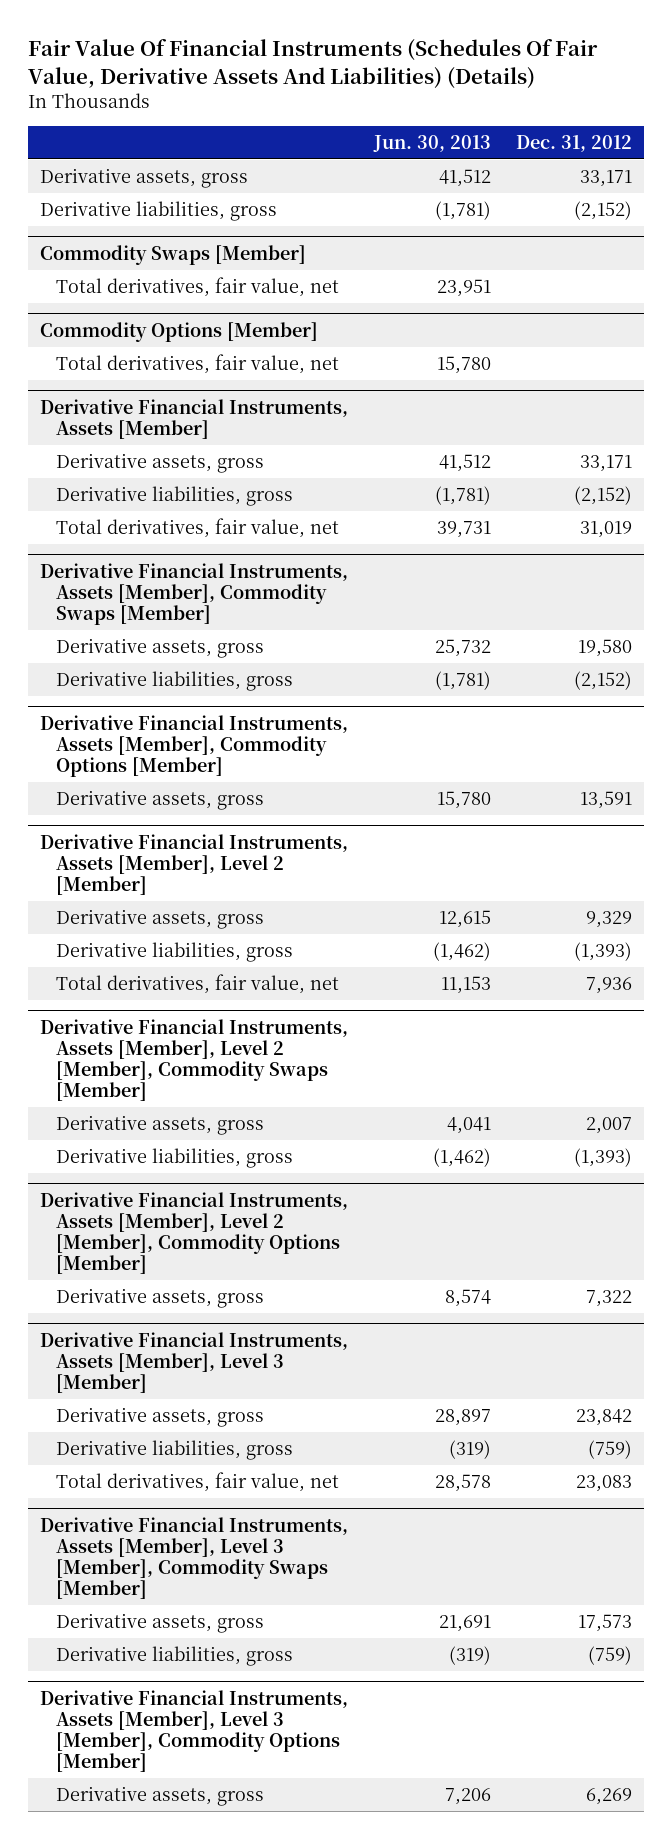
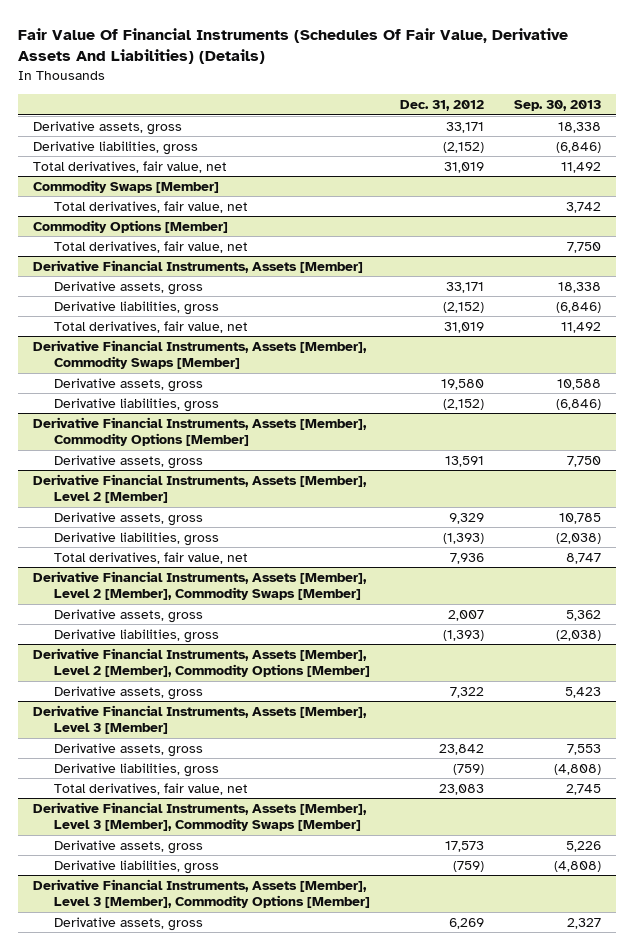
- | Jun. 30, 2013 | Dec. 31, 2012
+ | Dec. 31, 2012 | Sep. 30, 2013
+ Total derivatives, fair value, net | 31,019 | 11,492

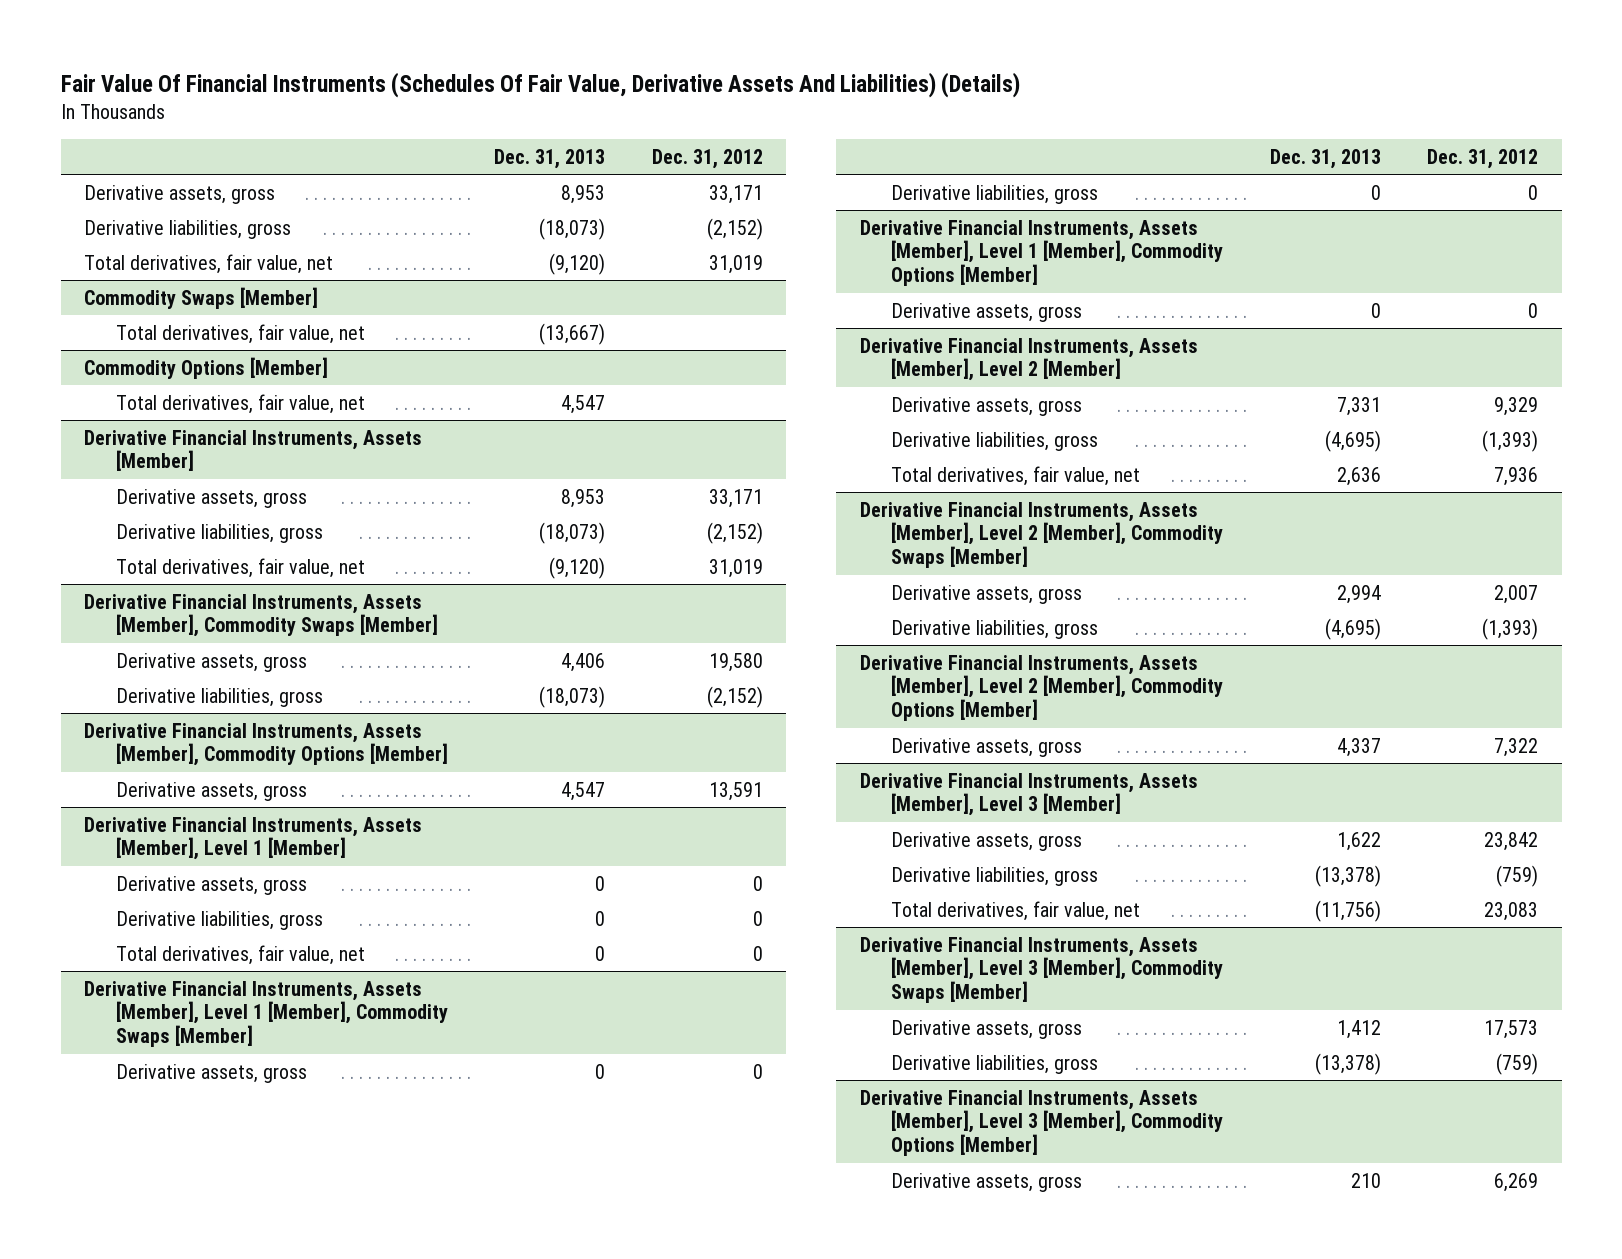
- | Dec. 31, 2012 | Sep. 30, 2013
+ | Dec. 31, 2013 | Dec. 31, 2012
+ Derivative Financial Instruments, Assets [Member], Level 1 [Member]
+ Derivative assets, gross | 0 | 0
+ Derivative liabilities, gross | 0 | 0
+ Total derivatives, fair value, net | 0 | 0
+ Derivative Financial Instruments, Assets [Member], Level 1 [Member], Commodity Swaps [Member]
+ Derivative assets, gross | 0 | 0
+ Derivative liabilities, gross | 0 | 0
+ Derivative Financial Instruments, Assets [Member], Level 1 [Member], Commodity Options [Member]
+ Derivative assets, gross | 0 | 0

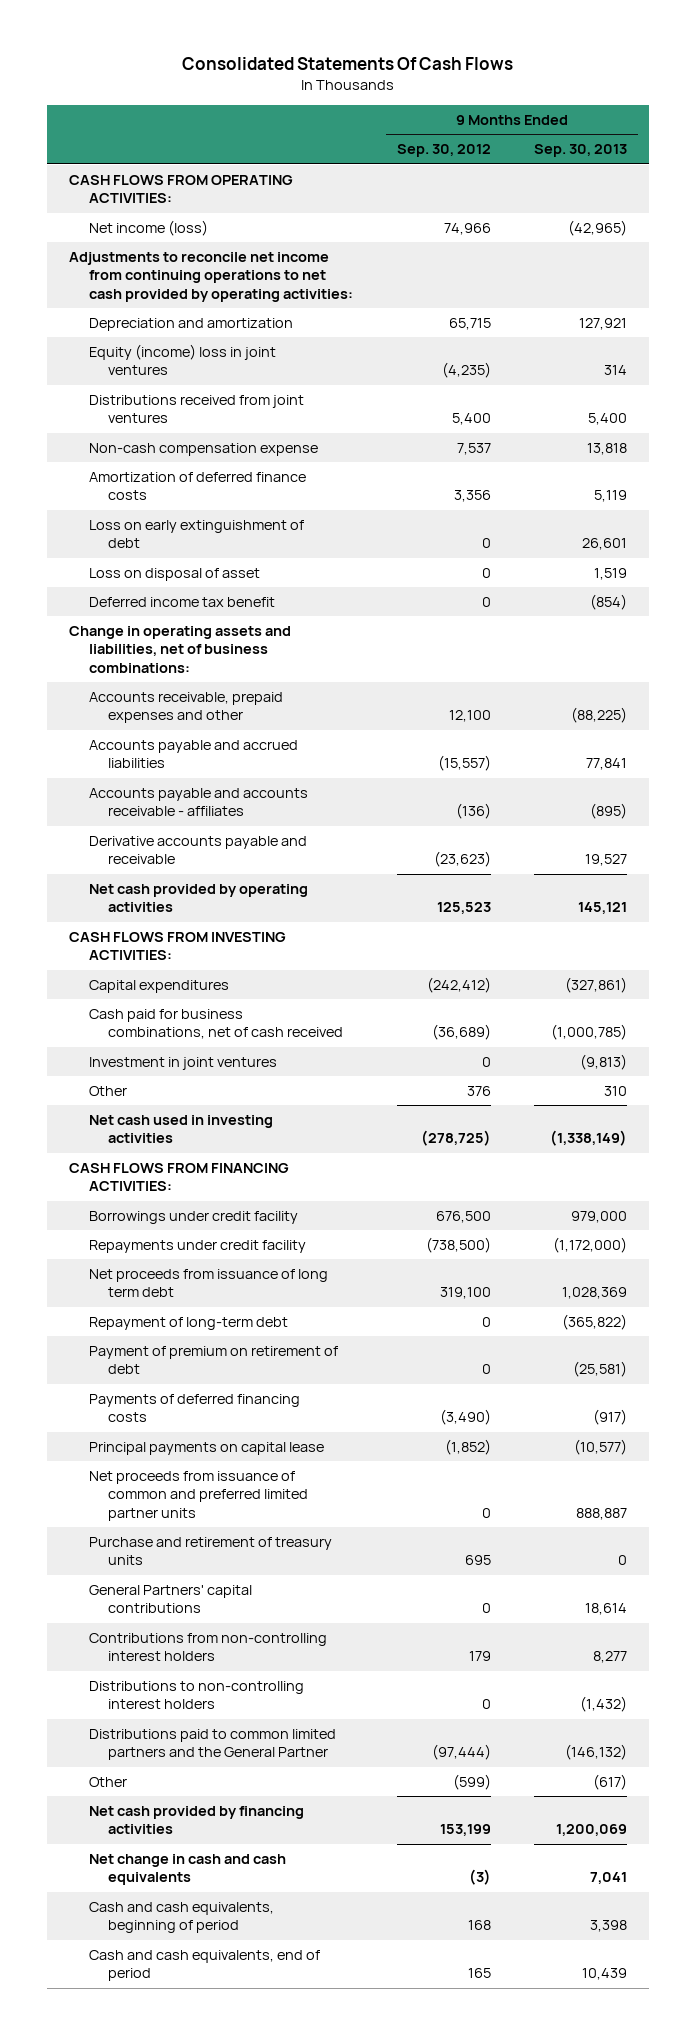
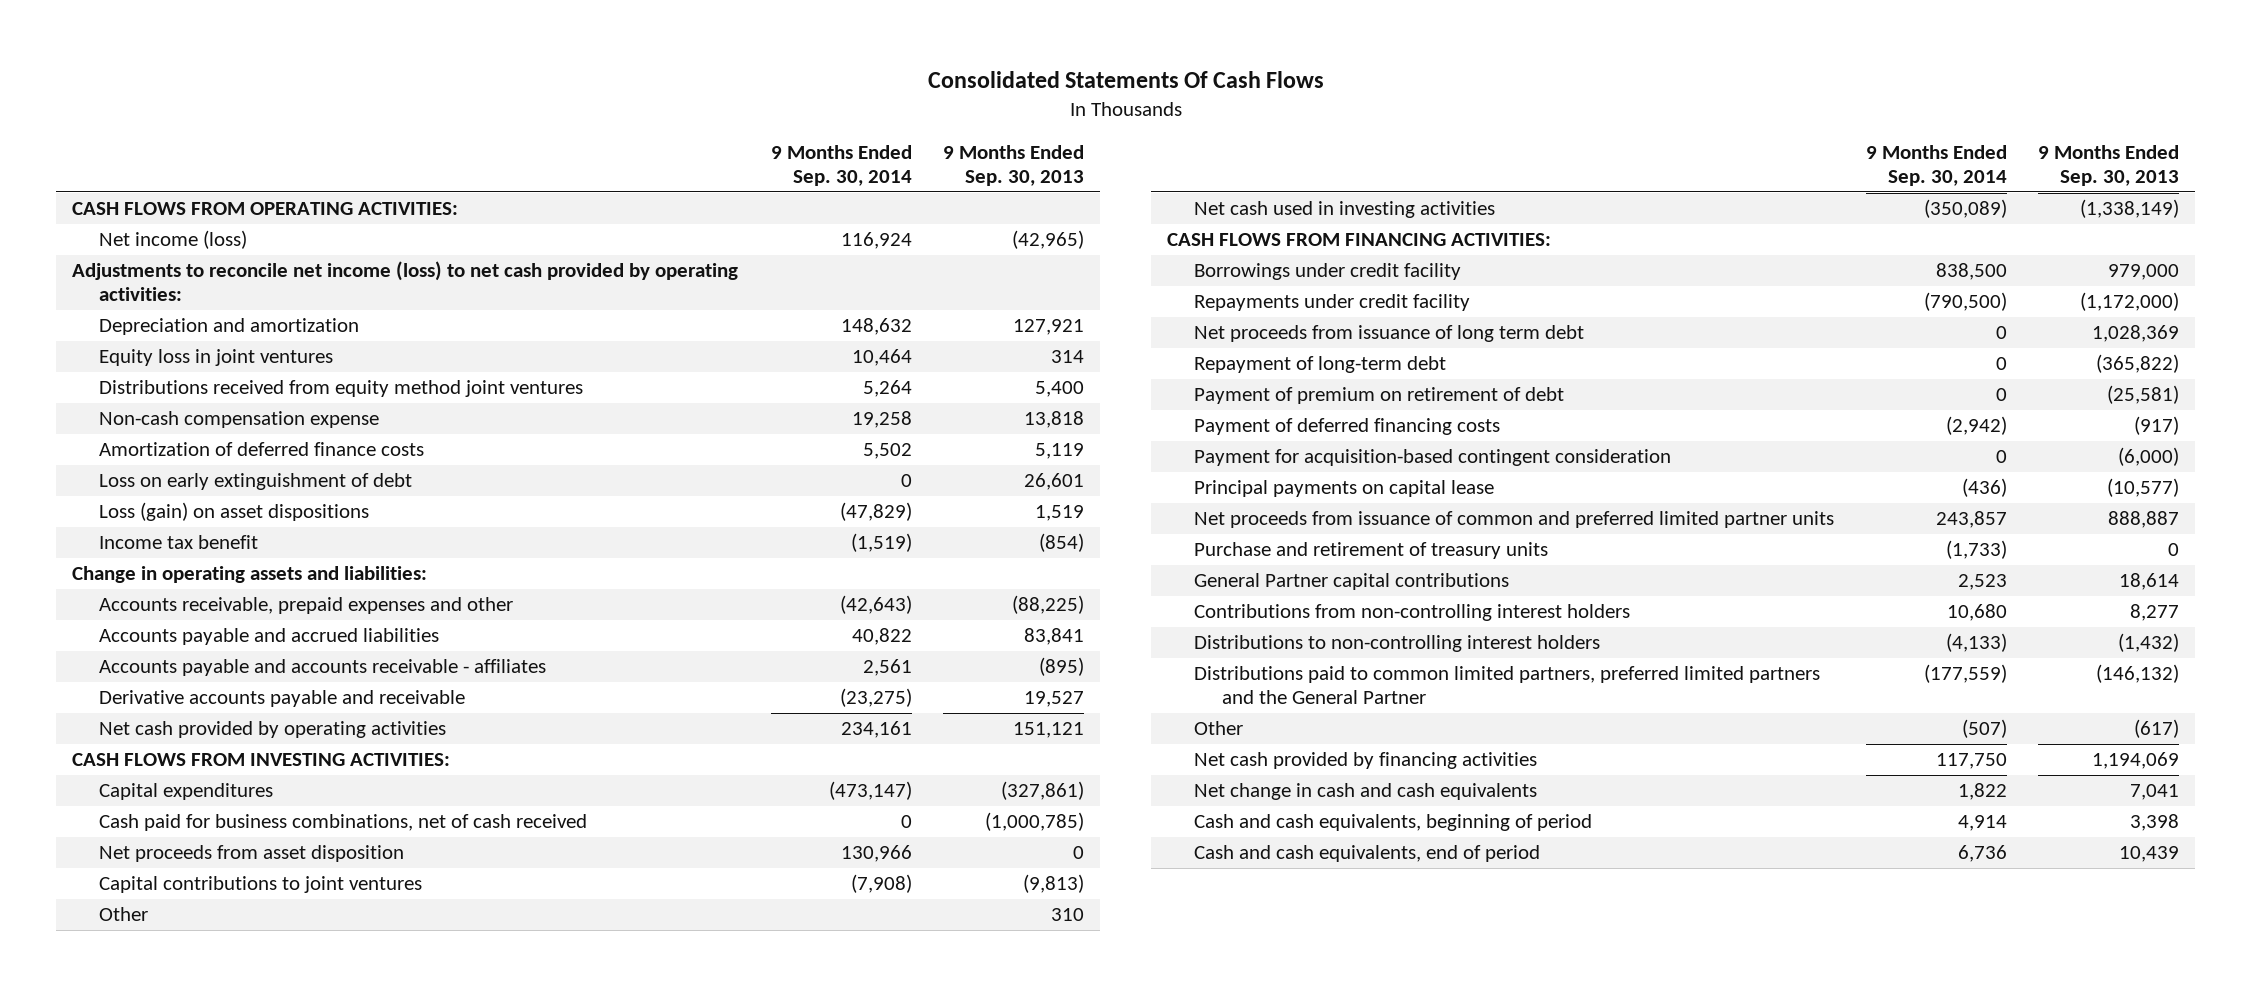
- | 9 Months Ended Sep. 30, 2012 | 9 Months Ended Sep. 30, 2013
+ | 9 Months Ended Sep. 30, 2014 | 9 Months Ended Sep. 30, 2013
- Adjustments to reconcile net income from continuing operations to net cash provided by operating activities:
+ Adjustments to reconcile net income (loss) to net cash provided by operating activities:
- Equity (income) loss in joint ventures | (4,235) | 314
- Distributions received from joint ventures | 5,400 | 5,400
+ Equity loss in joint ventures | 10,464 | 314
+ Distributions received from equity method joint ventures | 5,264 | 5,400
- Loss on disposal of asset | 0 | 1,519
- Deferred income tax benefit | 0 | (854)
- Change in operating assets and liabilities, net of business combinations:
+ Loss (gain) on asset dispositions | (47,829) | 1,519
+ Income tax benefit | (1,519) | (854)
+ Change in operating assets and liabilities:
- Accounts payable and accrued liabilities | (15,557) | 77,841
+ Accounts payable and accrued liabilities | 40,822 | 83,841
- Net cash provided by operating activities | 125,523 | 145,121
+ Net cash provided by operating activities | 234,161 | 151,121
- Investment in joint ventures | 0 | (9,813)
+ Net proceeds from asset disposition | 130,966 | 0
+ Capital contributions to joint ventures | (7,908) | (9,813)
- Payments of deferred financing costs | (3,490) | (917)
+ Payment of deferred financing costs | (2,942) | (917)
+ Payment for acquisition-based contingent consideration | 0 | (6,000)
- General Partners' capital contributions | 0 | 18,614
+ General Partner capital contributions | 2,523 | 18,614
- Distributions paid to common limited partners and the General Partner | (97,444) | (146,132)
+ Distributions paid to common limited partners, preferred limited partners and the General Partner | (177,559) | (146,132)
- Net cash provided by financing activities | 153,199 | 1,200,069
+ Net cash provided by financing activities | 117,750 | 1,194,069

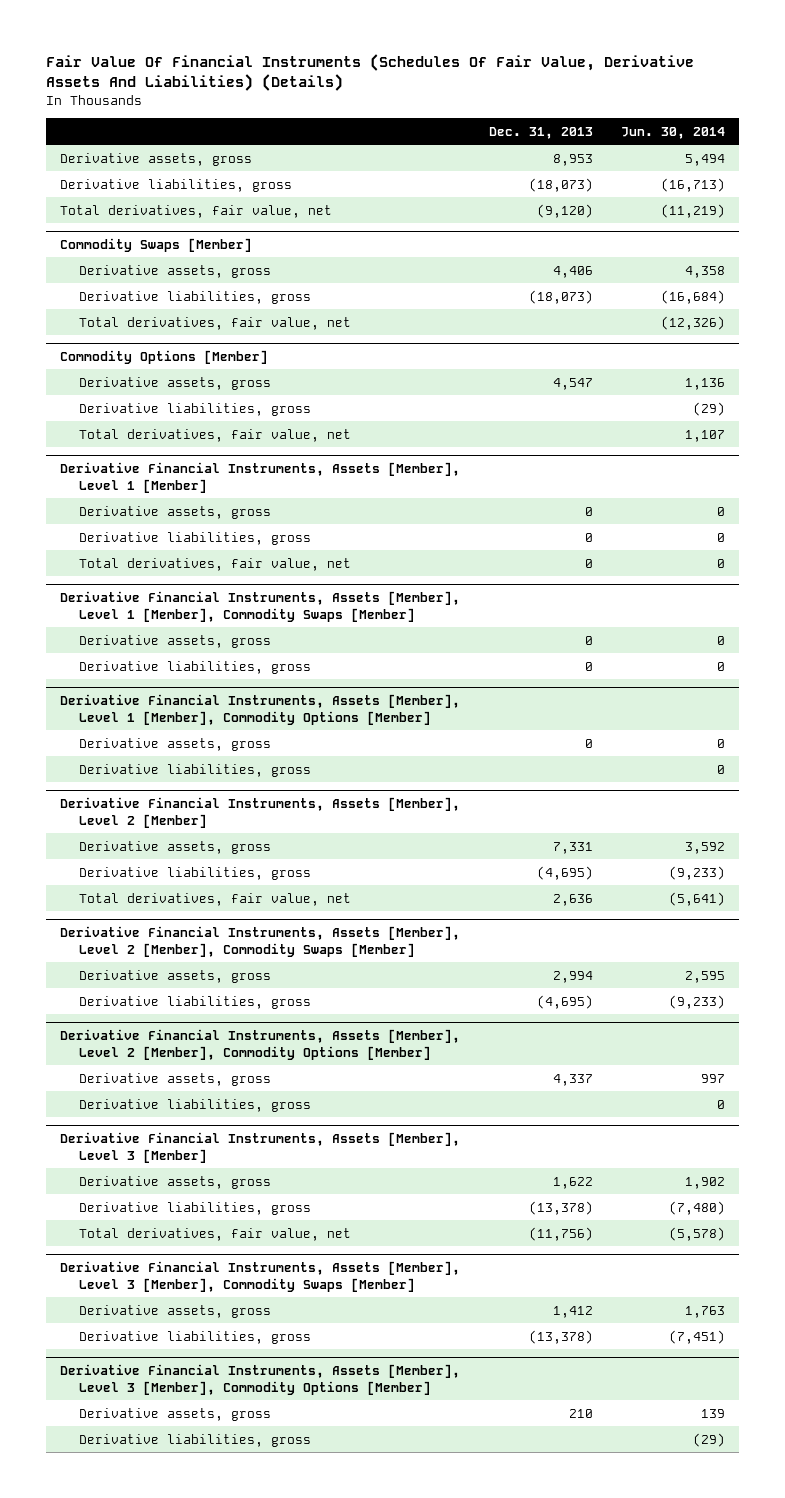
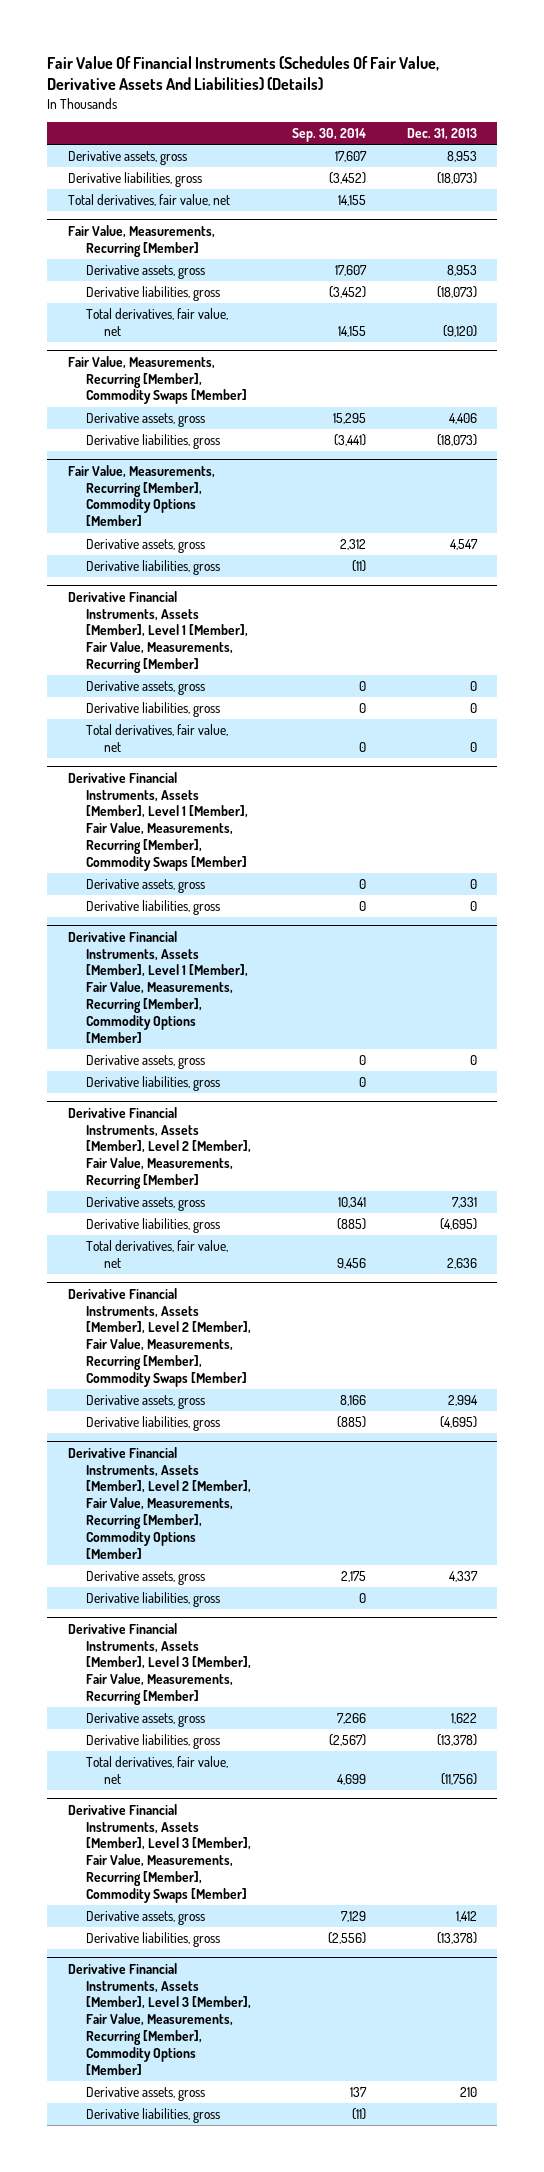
- | Dec. 31, 2013 | Jun. 30, 2014
+ | Sep. 30, 2014 | Dec. 31, 2013
+ Total derivatives, fair value, net | 14,155 |
+ Fair Value, Measurements, Recurring [Member]
+ Derivative assets, gross | 17,607 | 8,953
+ Derivative liabilities, gross | (3,452) | (18,073)
- Commodity Swaps [Member]
+ Fair Value, Measurements, Recurring [Member], Commodity Swaps [Member]
- Total derivatives, fair value, net | | (12,326)
- Commodity Options [Member]
+ Fair Value, Measurements, Recurring [Member], Commodity Options [Member]
- Total derivatives, fair value, net | | 1,107
- Derivative Financial Instruments, Assets [Member], Level 1 [Member]
+ Derivative Financial Instruments, Assets [Member], Level 1 [Member], Fair Value, Measurements, Recurring [Member]
- Derivative Financial Instruments, Assets [Member], Level 1 [Member], Commodity Swaps [Member]
+ Derivative Financial Instruments, Assets [Member], Level 1 [Member], Fair Value, Measurements, Recurring [Member], Commodity Swaps [Member]
- Derivative Financial Instruments, Assets [Member], Level 1 [Member], Commodity Options [Member]
+ Derivative Financial Instruments, Assets [Member], Level 1 [Member], Fair Value, Measurements, Recurring [Member], Commodity Options [Member]
- Derivative Financial Instruments, Assets [Member], Level 2 [Member]
+ Derivative Financial Instruments, Assets [Member], Level 2 [Member], Fair Value, Measurements, Recurring [Member]
- Derivative Financial Instruments, Assets [Member], Level 2 [Member], Commodity Swaps [Member]
+ Derivative Financial Instruments, Assets [Member], Level 2 [Member], Fair Value, Measurements, Recurring [Member], Commodity Swaps [Member]
- Derivative Financial Instruments, Assets [Member], Level 2 [Member], Commodity Options [Member]
+ Derivative Financial Instruments, Assets [Member], Level 2 [Member], Fair Value, Measurements, Recurring [Member], Commodity Options [Member]
- Derivative Financial Instruments, Assets [Member], Level 3 [Member]
+ Derivative Financial Instruments, Assets [Member], Level 3 [Member], Fair Value, Measurements, Recurring [Member]
- Derivative Financial Instruments, Assets [Member], Level 3 [Member], Commodity Swaps [Member]
+ Derivative Financial Instruments, Assets [Member], Level 3 [Member], Fair Value, Measurements, Recurring [Member], Commodity Swaps [Member]
- Derivative Financial Instruments, Assets [Member], Level 3 [Member], Commodity Options [Member]
+ Derivative Financial Instruments, Assets [Member], Level 3 [Member], Fair Value, Measurements, Recurring [Member], Commodity Options [Member]

